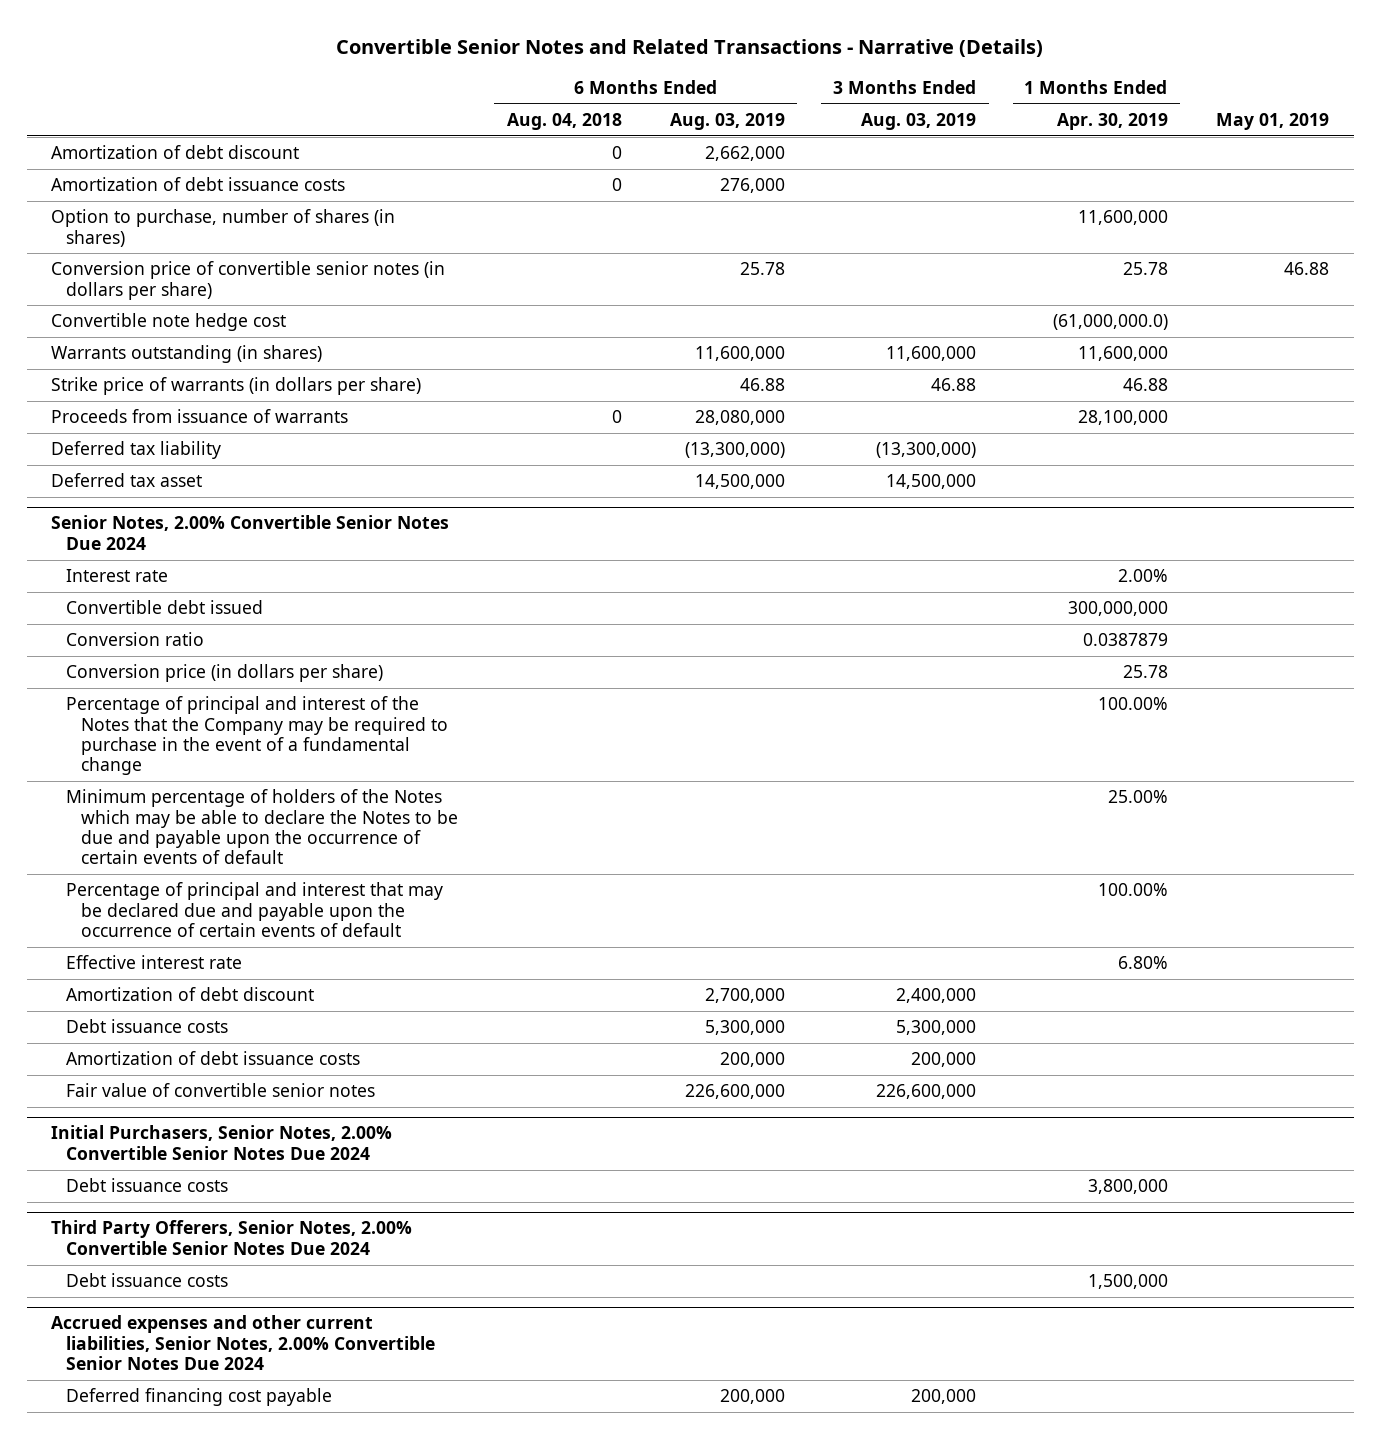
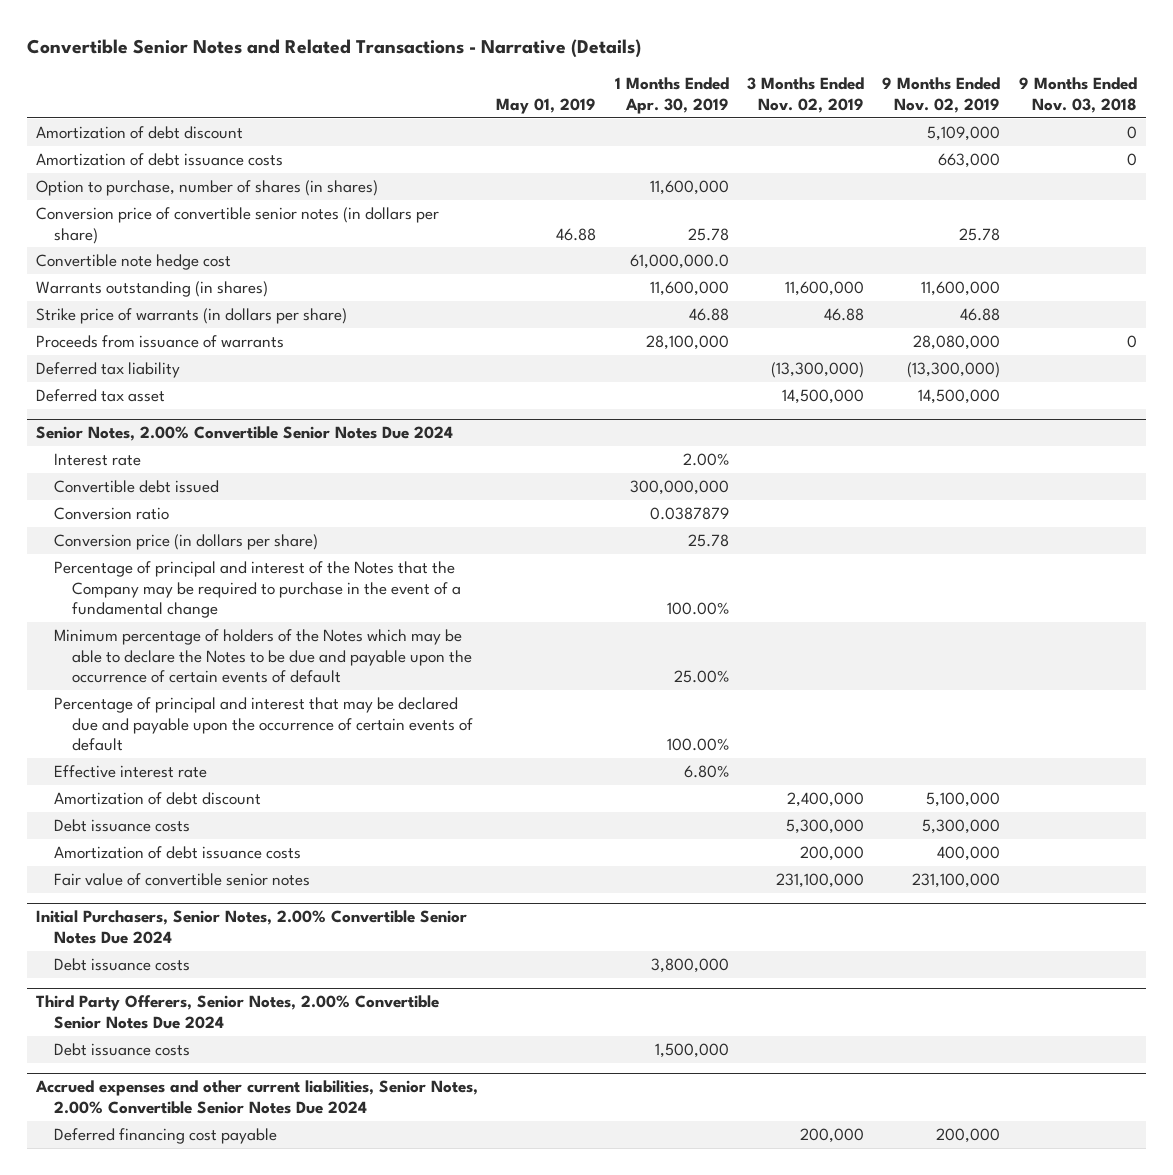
- | 6 Months Ended Aug. 04, 2018 | 6 Months Ended Aug. 03, 2019 | 3 Months Ended Aug. 03, 2019 | 1 Months Ended Apr. 30, 2019 | May 01, 2019
+ | May 01, 2019 | 1 Months Ended Apr. 30, 2019 | 3 Months Ended Nov. 02, 2019 | 9 Months Ended Nov. 02, 2019 | 9 Months Ended Nov. 03, 2018
- Convertible note hedge cost | | | | (61,000,000.0) |
+ Convertible note hedge cost | | 61,000,000.0 | | |

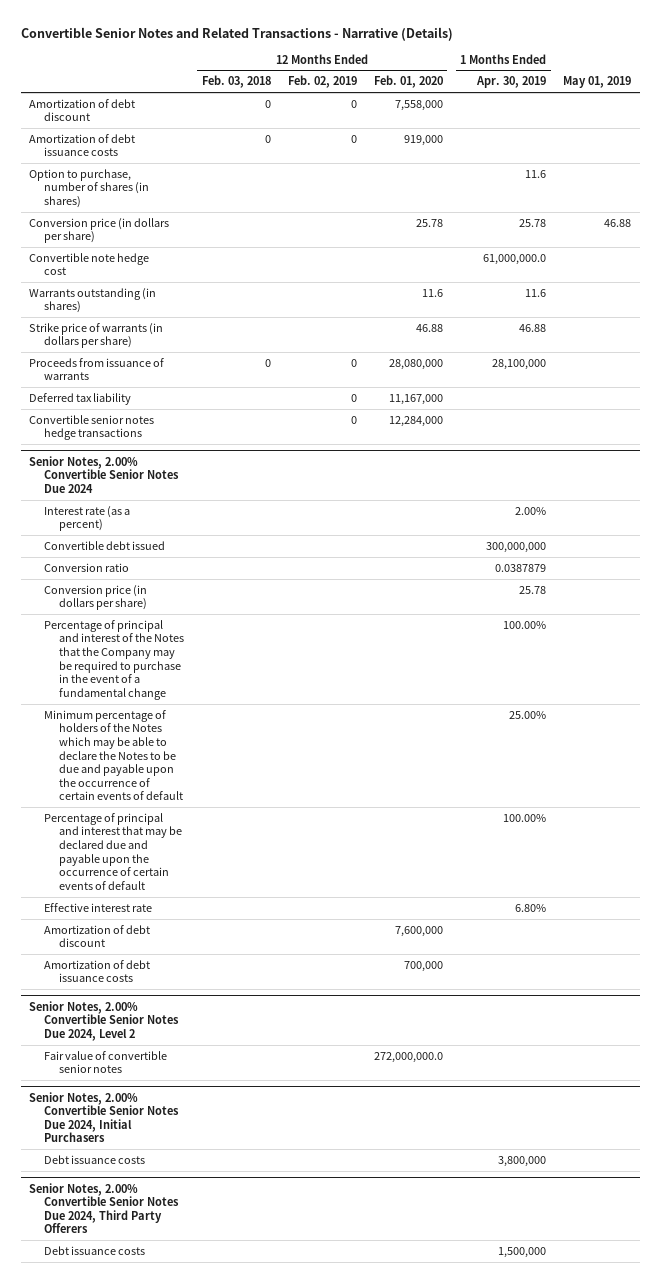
- | May 01, 2019 | 1 Months Ended Apr. 30, 2019 | 3 Months Ended Nov. 02, 2019 | 9 Months Ended Nov. 02, 2019 | 9 Months Ended Nov. 03, 2018
+ | 12 Months Ended Feb. 03, 2018 | 12 Months Ended Feb. 02, 2019 | 12 Months Ended Feb. 01, 2020 | 1 Months Ended Apr. 30, 2019 | May 01, 2019
- Option to purchase, number of shares (in shares) | | 11,600,000 | | |
- Conversion price of convertible senior notes (in dollars per share) | 46.88 | 25.78 | | 25.78 |
+ Option to purchase, number of shares (in shares) | | | | 11.6 |
+ Conversion price (in dollars per share) | | | 25.78 | 25.78 | 46.88
- Warrants outstanding (in shares) | | 11,600,000 | 11,600,000 | 11,600,000 |
+ Warrants outstanding (in shares) | | | 11.6 | 11.6 |
- Deferred tax asset | | | 14,500,000 | 14,500,000 |
+ Convertible senior notes hedge transactions | | 0 | 12,284,000 | |
@ Senior Notes, 2.00% Convertible Senior Notes Due 2024
- Interest rate | | 2.00% | | |
+ Interest rate (as a percent) | | | | 2.00% |
- Debt issuance costs | | | 5,300,000 | 5,300,000 |
+ Senior Notes, 2.00% Convertible Senior Notes Due 2024, Level 2
- Initial Purchasers, Senior Notes, 2.00% Convertible Senior Notes Due 2024
+ Senior Notes, 2.00% Convertible Senior Notes Due 2024, Initial Purchasers
- Third Party Offerers, Senior Notes, 2.00% Convertible Senior Notes Due 2024
+ Senior Notes, 2.00% Convertible Senior Notes Due 2024, Third Party Offerers
- Accrued expenses and other current liabilities, Senior Notes, 2.00% Convertible Senior Notes Due 2024
- Deferred financing cost payable | | | 200,000 | 200,000 |

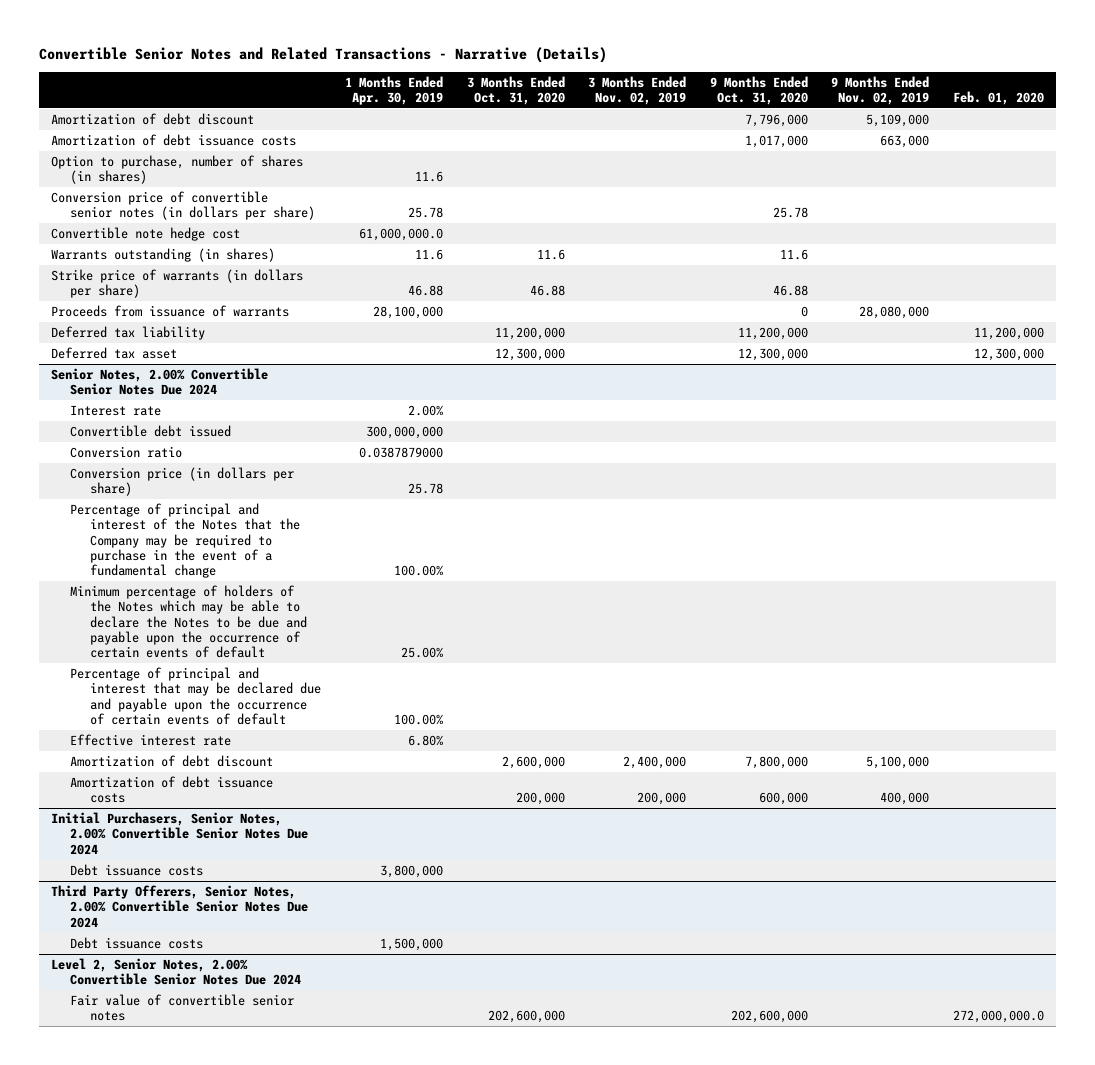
- | 12 Months Ended Feb. 03, 2018 | 12 Months Ended Feb. 02, 2019 | 12 Months Ended Feb. 01, 2020 | 1 Months Ended Apr. 30, 2019 | May 01, 2019
+ | 1 Months Ended Apr. 30, 2019 | 3 Months Ended Oct. 31, 2020 | 3 Months Ended Nov. 02, 2019 | 9 Months Ended Oct. 31, 2020 | 9 Months Ended Nov. 02, 2019 | Feb. 01, 2020
- Conversion price (in dollars per share) | | | 25.78 | 25.78 | 46.88
+ Conversion price of convertible senior notes (in dollars per share) | 25.78 | | | 25.78 | |
- Convertible senior notes hedge transactions | | 0 | 12,284,000 | |
+ Deferred tax asset | | 12,300,000 | | 12,300,000 | | 12,300,000
@ Senior Notes, 2.00% Convertible Senior Notes Due 2024
- Interest rate (as a percent) | | | | 2.00% |
+ Interest rate | 2.00% | | | | |
- Conversion ratio | | | | 0.0387879 |
+ Conversion ratio | 0.0387879000 | | | | |
- Senior Notes, 2.00% Convertible Senior Notes Due 2024, Level 2
- Fair value of convertible senior notes | | | 272,000,000.0 | |
- Senior Notes, 2.00% Convertible Senior Notes Due 2024, Initial Purchasers
+ Initial Purchasers, Senior Notes, 2.00% Convertible Senior Notes Due 2024
- Senior Notes, 2.00% Convertible Senior Notes Due 2024, Third Party Offerers
+ Third Party Offerers, Senior Notes, 2.00% Convertible Senior Notes Due 2024
+ Level 2, Senior Notes, 2.00% Convertible Senior Notes Due 2024
+ Fair value of convertible senior notes | | 202,600,000 | | 202,600,000 | | 272,000,000.0

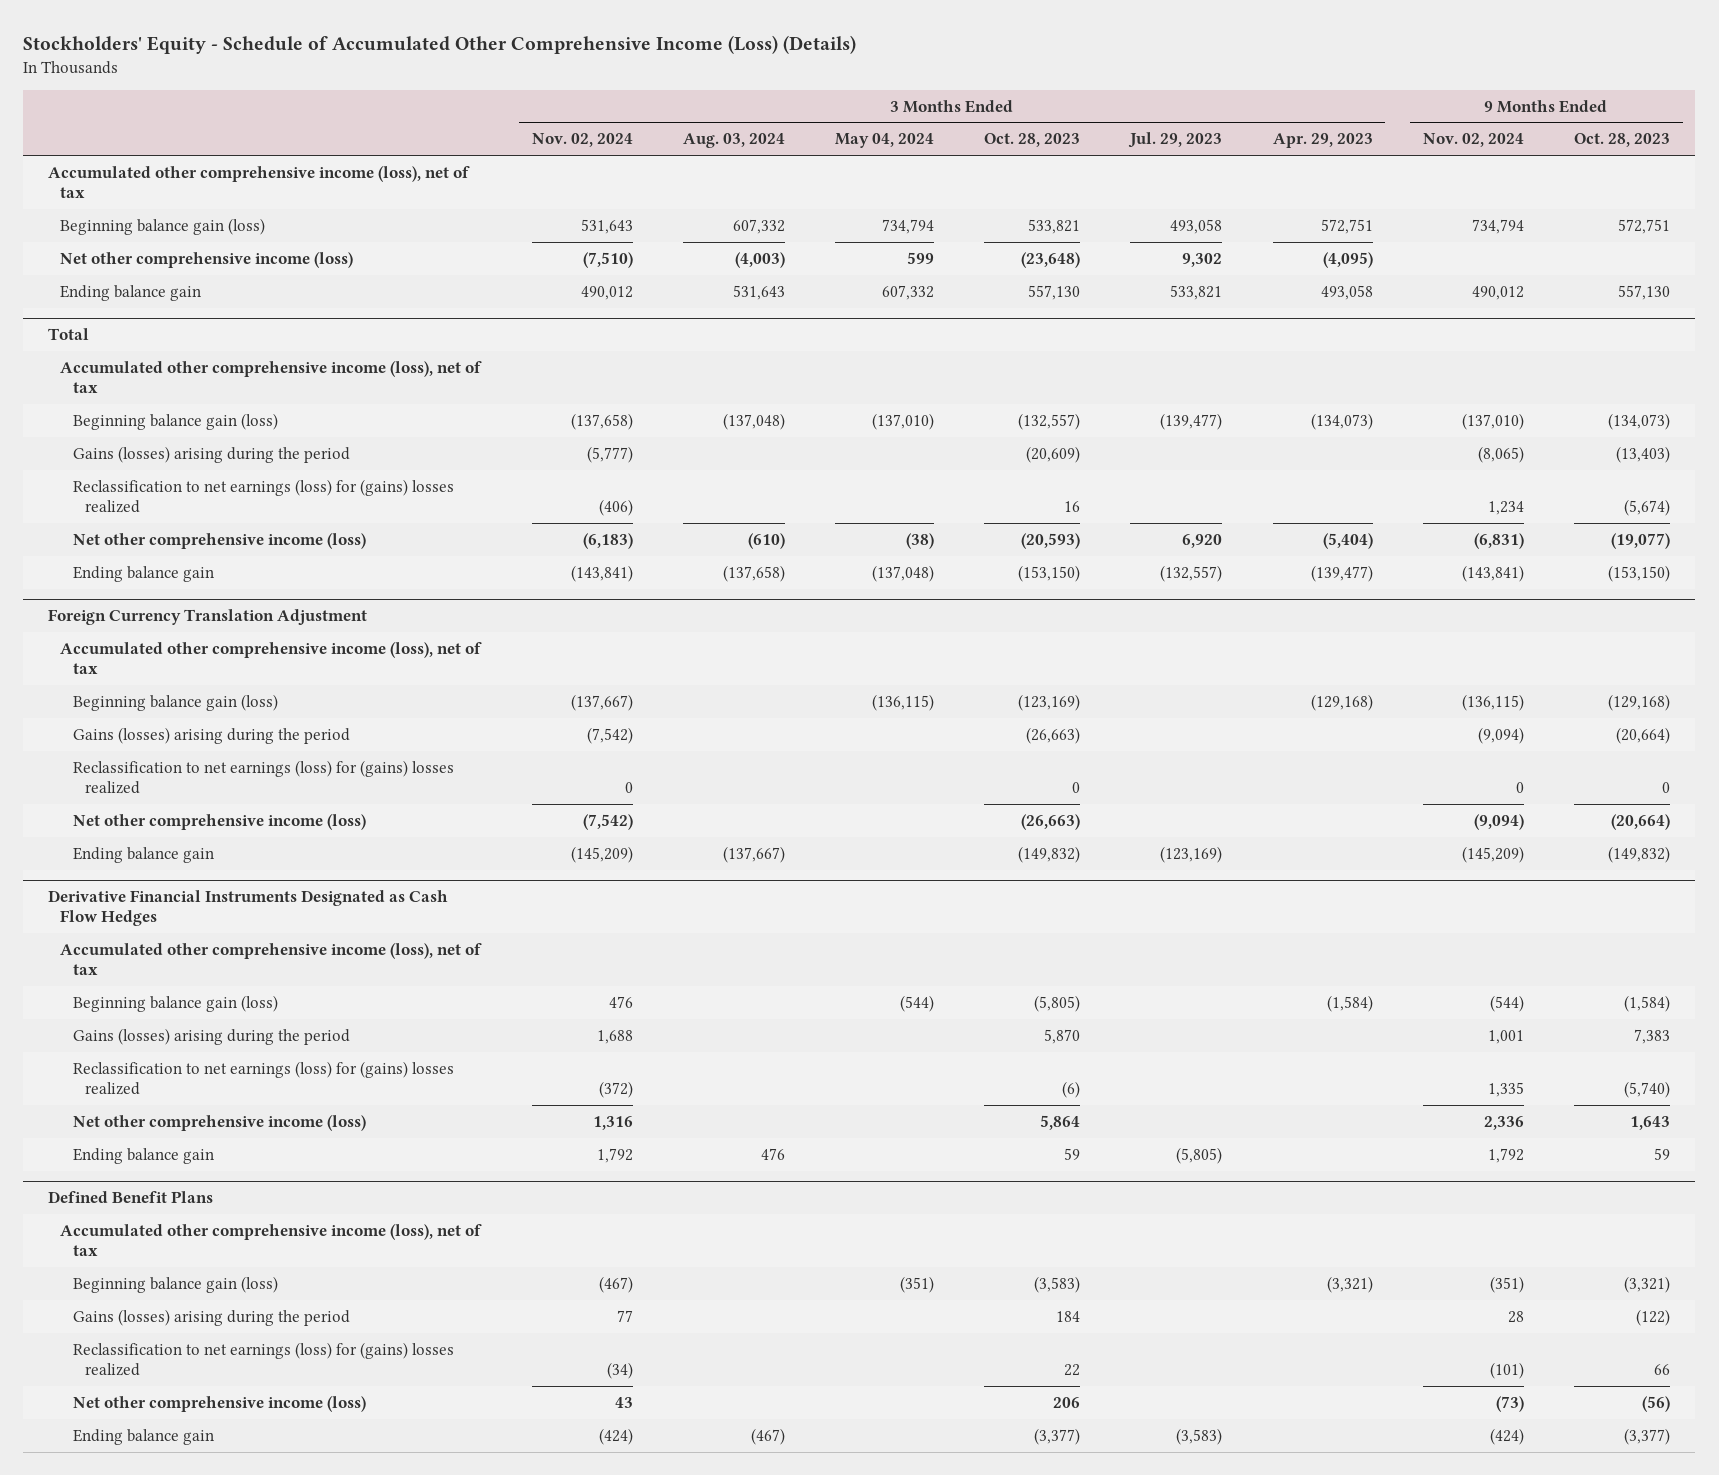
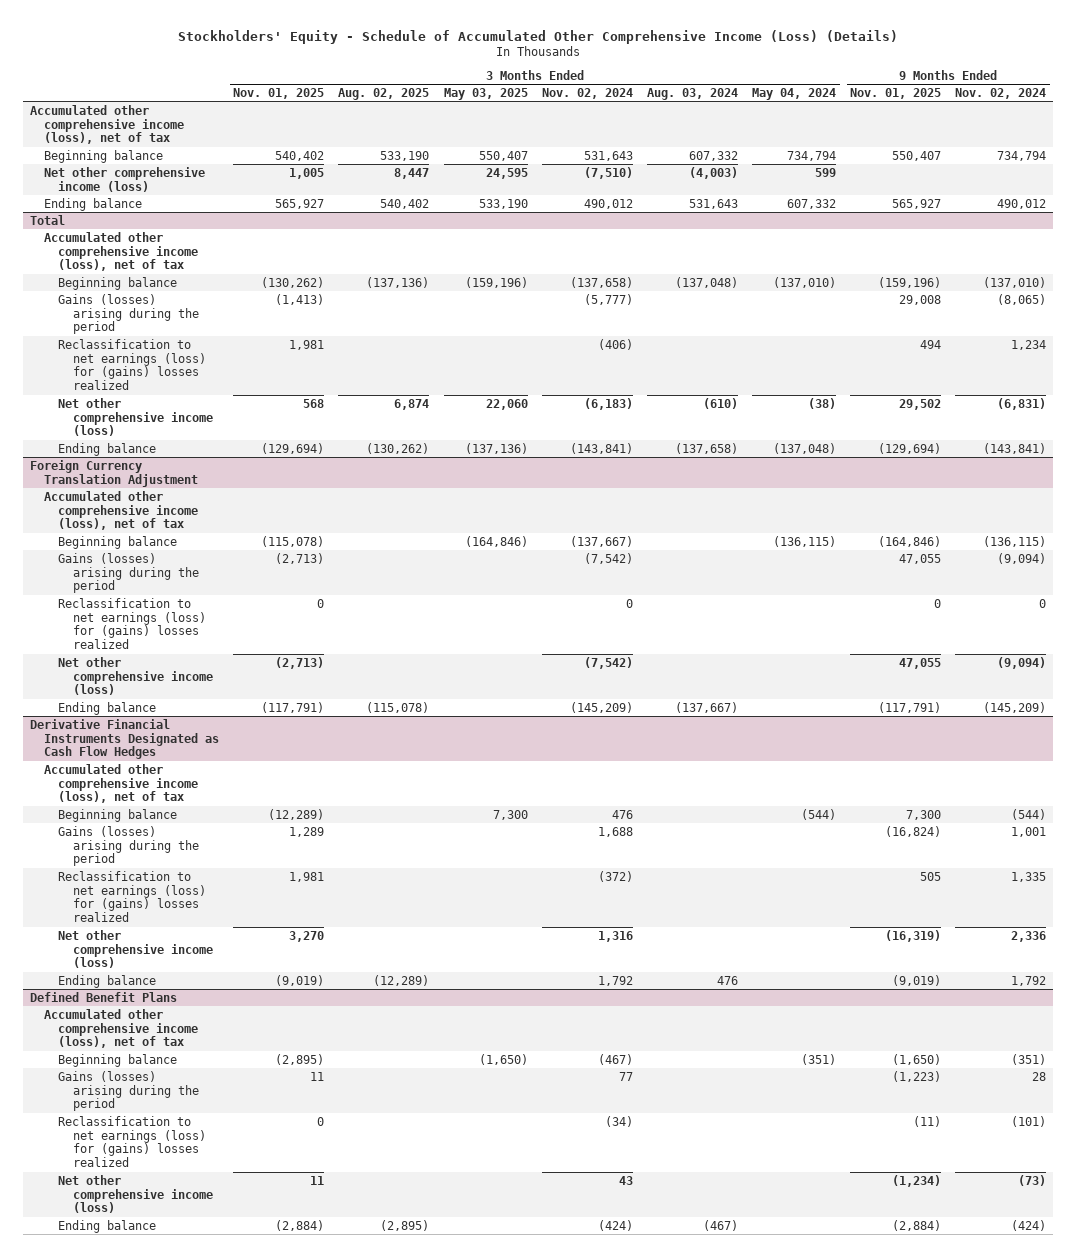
- | 3 Months Ended Nov. 02, 2024 | 3 Months Ended Aug. 03, 2024 | 3 Months Ended May 04, 2024 | 3 Months Ended Oct. 28, 2023 | 3 Months Ended Jul. 29, 2023 | 3 Months Ended Apr. 29, 2023 | 9 Months Ended Nov. 02, 2024 | 9 Months Ended Oct. 28, 2023
+ | 3 Months Ended Nov. 01, 2025 | 3 Months Ended Aug. 02, 2025 | 3 Months Ended May 03, 2025 | 3 Months Ended Nov. 02, 2024 | 3 Months Ended Aug. 03, 2024 | 3 Months Ended May 04, 2024 | 9 Months Ended Nov. 01, 2025 | 9 Months Ended Nov. 02, 2024
- Beginning balance gain (loss) | 531,643 | 607,332 | 734,794 | 533,821 | 493,058 | 572,751 | 734,794 | 572,751
+ Beginning balance | 540,402 | 533,190 | 550,407 | 531,643 | 607,332 | 734,794 | 550,407 | 734,794
- Ending balance gain | 490,012 | 531,643 | 607,332 | 557,130 | 533,821 | 493,058 | 490,012 | 557,130
+ Ending balance | 565,927 | 540,402 | 533,190 | 490,012 | 531,643 | 607,332 | 565,927 | 490,012
@ Total
- Beginning balance gain (loss) | (137,658) | (137,048) | (137,010) | (132,557) | (139,477) | (134,073) | (137,010) | (134,073)
+ Beginning balance | (130,262) | (137,136) | (159,196) | (137,658) | (137,048) | (137,010) | (159,196) | (137,010)
- Ending balance gain | (143,841) | (137,658) | (137,048) | (153,150) | (132,557) | (139,477) | (143,841) | (153,150)
+ Ending balance | (129,694) | (130,262) | (137,136) | (143,841) | (137,658) | (137,048) | (129,694) | (143,841)
@ Foreign Currency Translation Adjustment
- Beginning balance gain (loss) | (137,667) | | (136,115) | (123,169) | | (129,168) | (136,115) | (129,168)
+ Beginning balance | (115,078) | | (164,846) | (137,667) | | (136,115) | (164,846) | (136,115)
- Ending balance gain | (145,209) | (137,667) | | (149,832) | (123,169) | | (145,209) | (149,832)
+ Ending balance | (117,791) | (115,078) | | (145,209) | (137,667) | | (117,791) | (145,209)
@ Derivative Financial Instruments Designated as Cash Flow Hedges
- Beginning balance gain (loss) | 476 | | (544) | (5,805) | | (1,584) | (544) | (1,584)
+ Beginning balance | (12,289) | | 7,300 | 476 | | (544) | 7,300 | (544)
- Ending balance gain | 1,792 | 476 | | 59 | (5,805) | | 1,792 | 59
+ Ending balance | (9,019) | (12,289) | | 1,792 | 476 | | (9,019) | 1,792
@ Defined Benefit Plans
- Beginning balance gain (loss) | (467) | | (351) | (3,583) | | (3,321) | (351) | (3,321)
+ Beginning balance | (2,895) | | (1,650) | (467) | | (351) | (1,650) | (351)
- Ending balance gain | (424) | (467) | | (3,377) | (3,583) | | (424) | (3,377)
+ Ending balance | (2,884) | (2,895) | | (424) | (467) | | (2,884) | (424)

